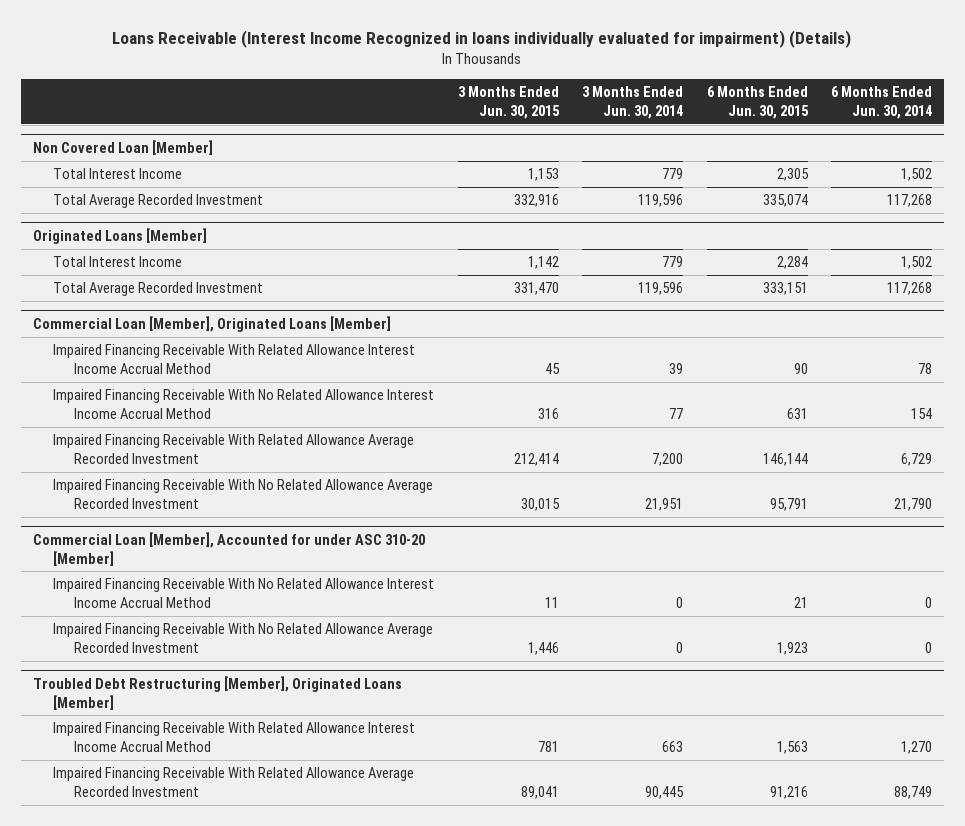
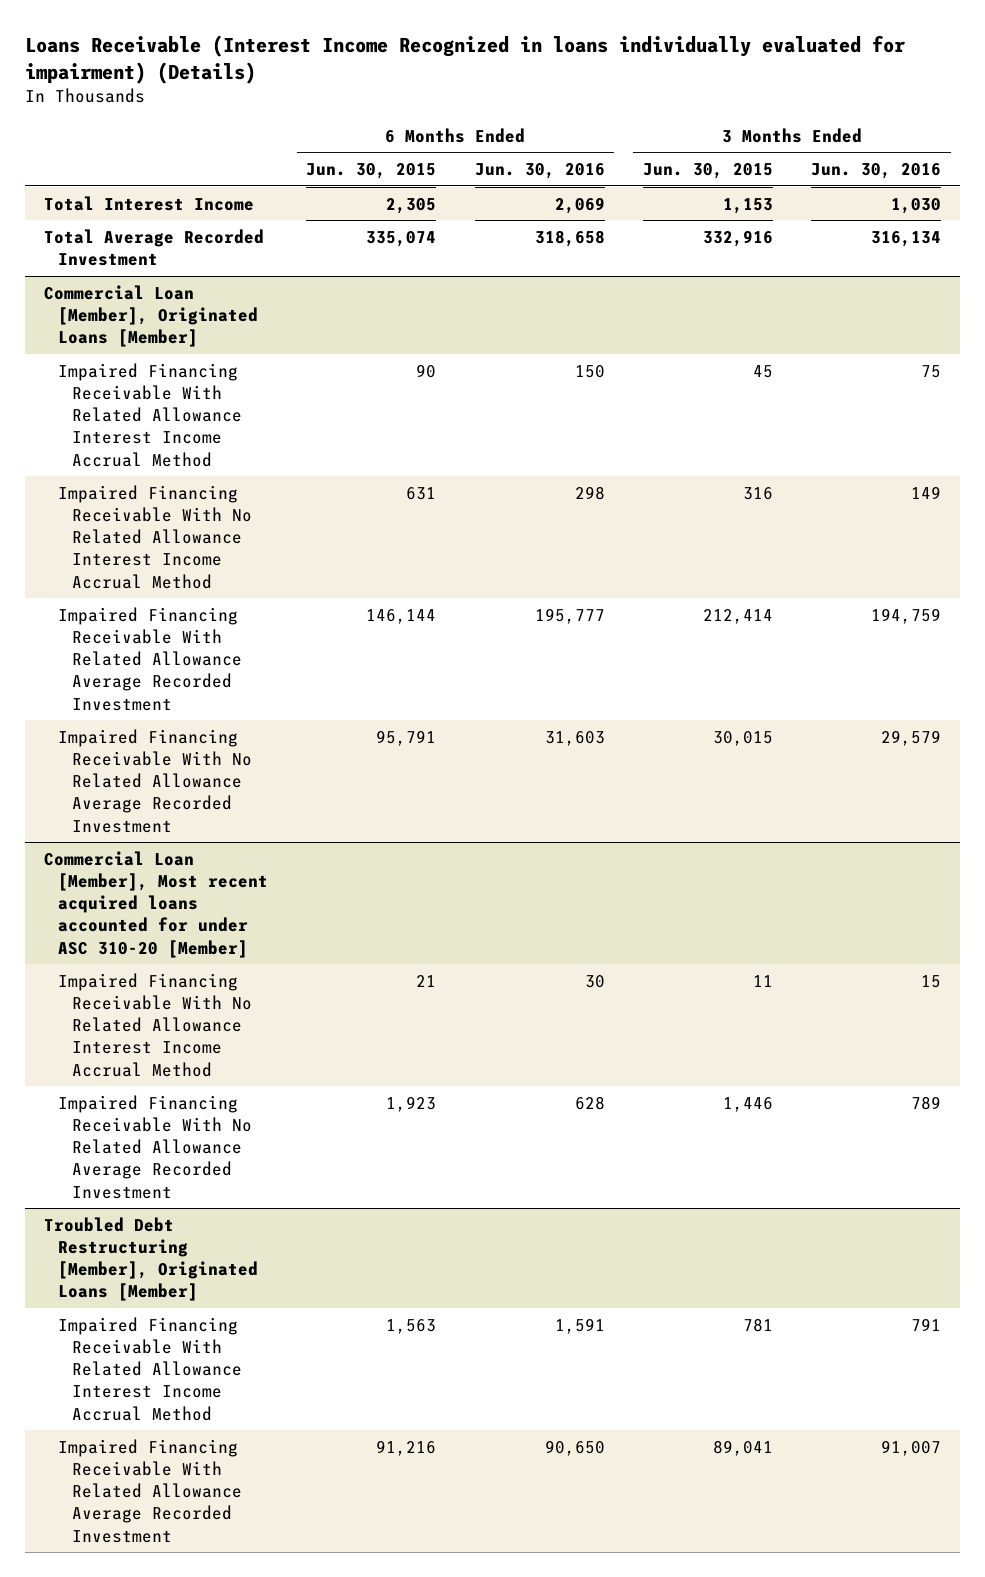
- | 3 Months Ended Jun. 30, 2015 | 3 Months Ended Jun. 30, 2014 | 6 Months Ended Jun. 30, 2015 | 6 Months Ended Jun. 30, 2014
+ | 6 Months Ended Jun. 30, 2015 | 6 Months Ended Jun. 30, 2016 | 3 Months Ended Jun. 30, 2015 | 3 Months Ended Jun. 30, 2016
- Non Covered Loan [Member]
- Originated Loans [Member]
- Total Interest Income | 1,142 | 779 | 2,284 | 1,502
- Total Average Recorded Investment | 331,470 | 119,596 | 333,151 | 117,268
- Commercial Loan [Member], Accounted for under ASC 310-20 [Member]
+ Commercial Loan [Member], Most recent acquired loans accounted for under ASC 310-20 [Member]

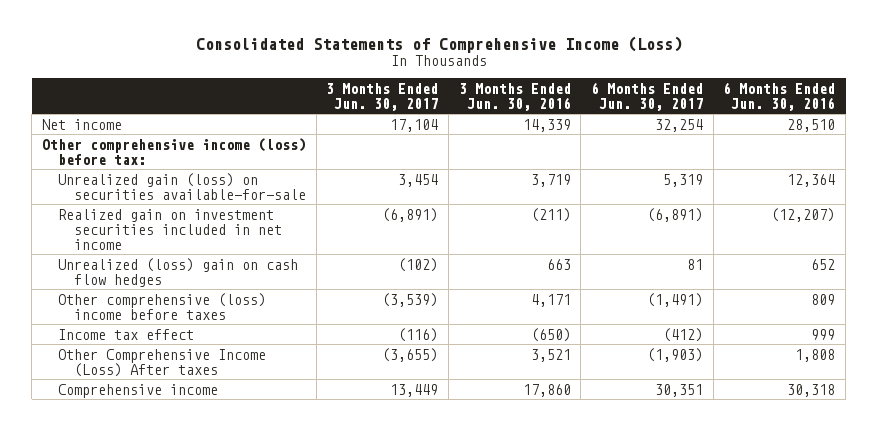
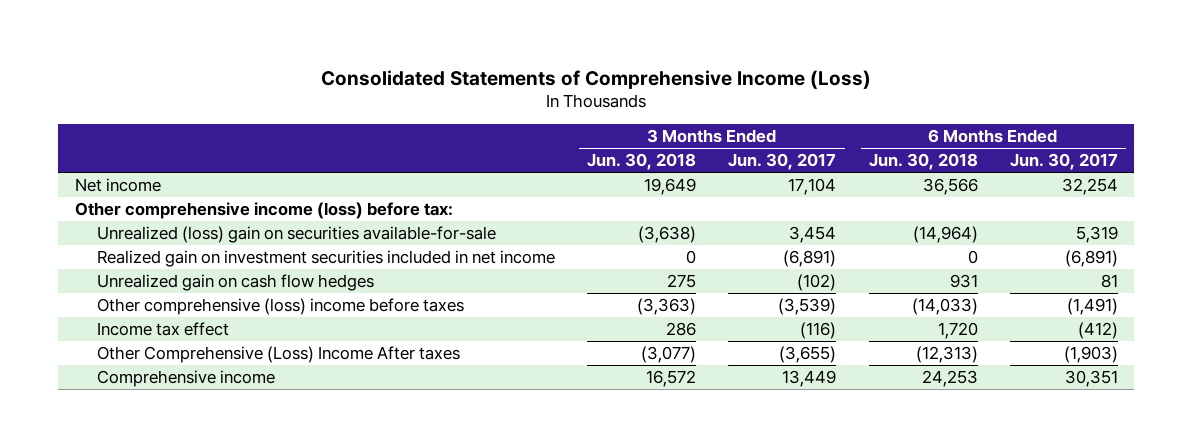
- | 3 Months Ended Jun. 30, 2017 | 3 Months Ended Jun. 30, 2016 | 6 Months Ended Jun. 30, 2017 | 6 Months Ended Jun. 30, 2016
+ | 3 Months Ended Jun. 30, 2018 | 3 Months Ended Jun. 30, 2017 | 6 Months Ended Jun. 30, 2018 | 6 Months Ended Jun. 30, 2017
- Unrealized gain (loss) on securities available-for-sale | 3,454 | 3,719 | 5,319 | 12,364
+ Unrealized (loss) gain on securities available-for-sale | (3,638) | 3,454 | (14,964) | 5,319
- Unrealized (loss) gain on cash flow hedges | (102) | 663 | 81 | 652
+ Unrealized gain on cash flow hedges | 275 | (102) | 931 | 81
- Other Comprehensive Income (Loss) After taxes | (3,655) | 3,521 | (1,903) | 1,808
+ Other Comprehensive (Loss) Income After taxes | (3,077) | (3,655) | (12,313) | (1,903)

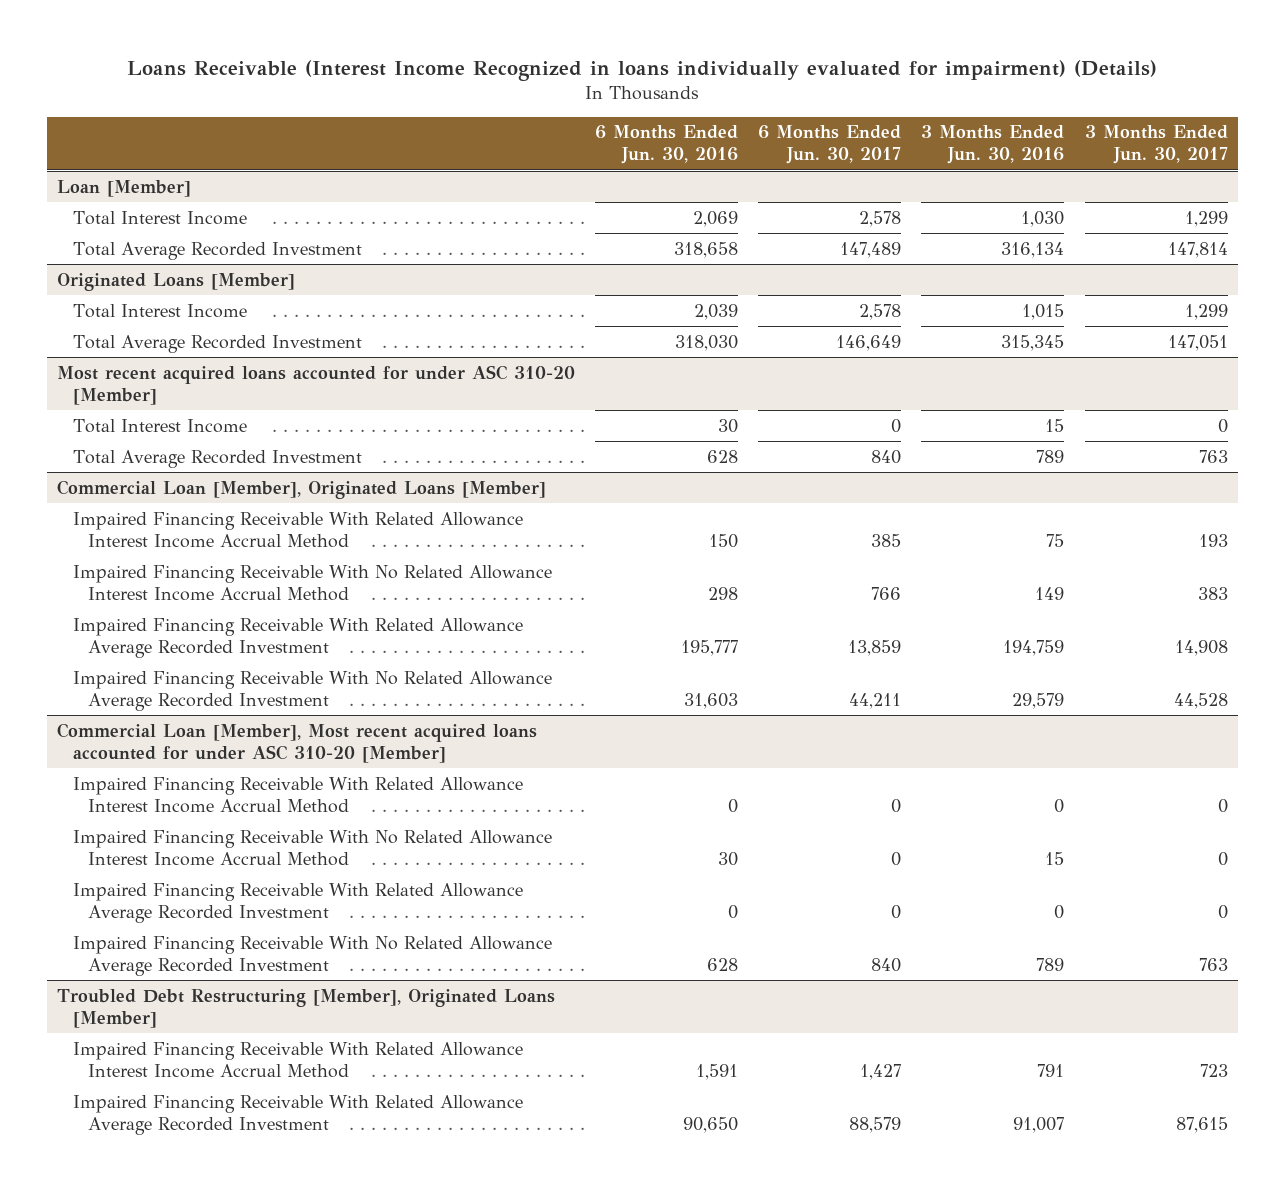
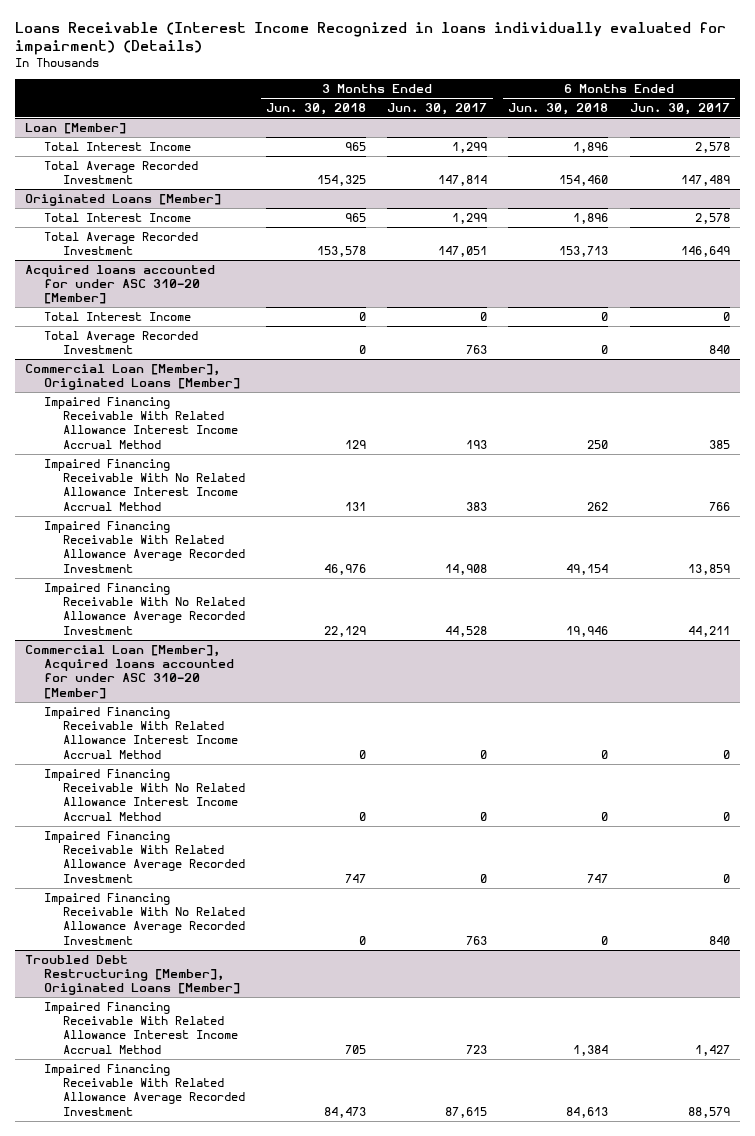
- | 6 Months Ended Jun. 30, 2016 | 6 Months Ended Jun. 30, 2017 | 3 Months Ended Jun. 30, 2016 | 3 Months Ended Jun. 30, 2017
+ | 3 Months Ended Jun. 30, 2018 | 3 Months Ended Jun. 30, 2017 | 6 Months Ended Jun. 30, 2018 | 6 Months Ended Jun. 30, 2017
- Most recent acquired loans accounted for under ASC 310-20 [Member]
+ Acquired loans accounted for under ASC 310-20 [Member]
- Commercial Loan [Member], Most recent acquired loans accounted for under ASC 310-20 [Member]
+ Commercial Loan [Member], Acquired loans accounted for under ASC 310-20 [Member]

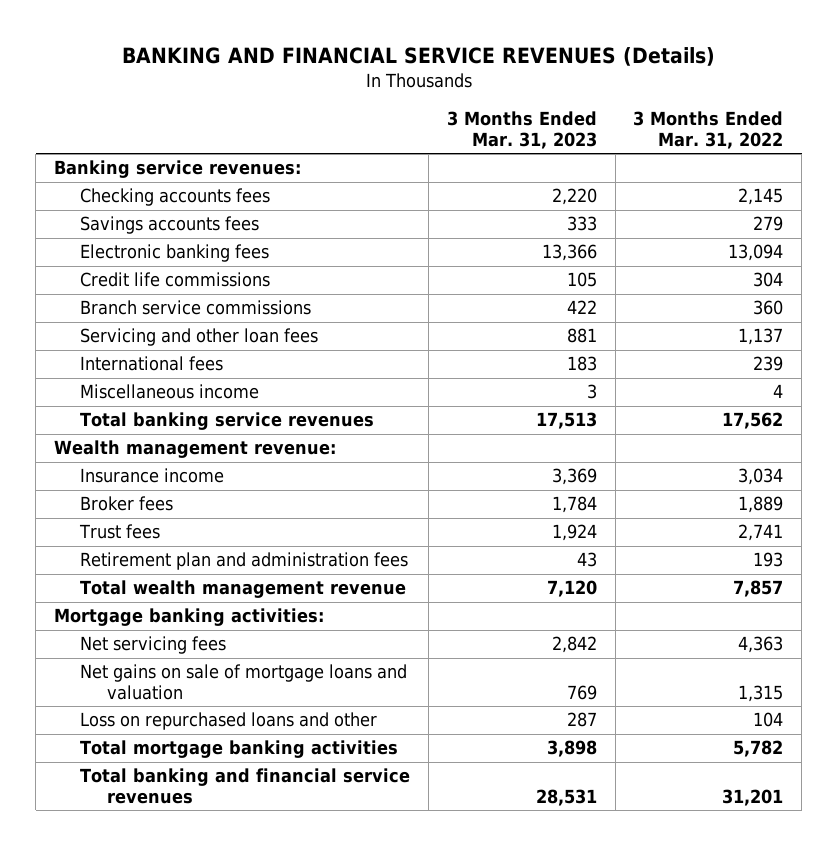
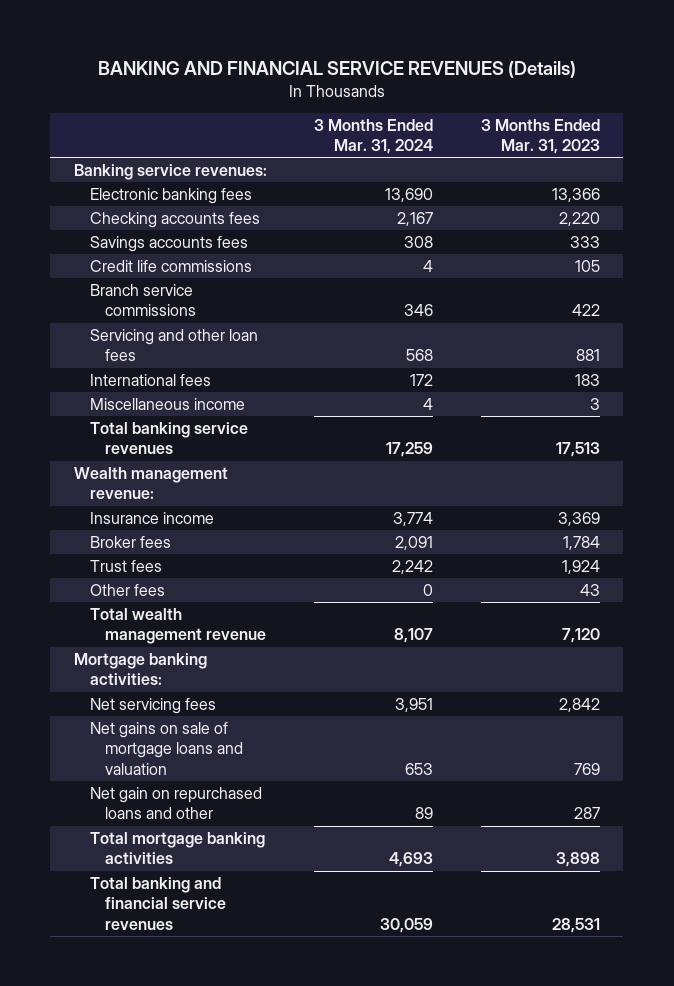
- | 3 Months Ended Mar. 31, 2023 | 3 Months Ended Mar. 31, 2022
+ | 3 Months Ended Mar. 31, 2024 | 3 Months Ended Mar. 31, 2023
moved up: Electronic banking fees | 13,690 | 13,366
- Retirement plan and administration fees | 43 | 193
+ Other fees | 0 | 43
- Loss on repurchased loans and other | 287 | 104
+ Net gain on repurchased loans and other | 89 | 287

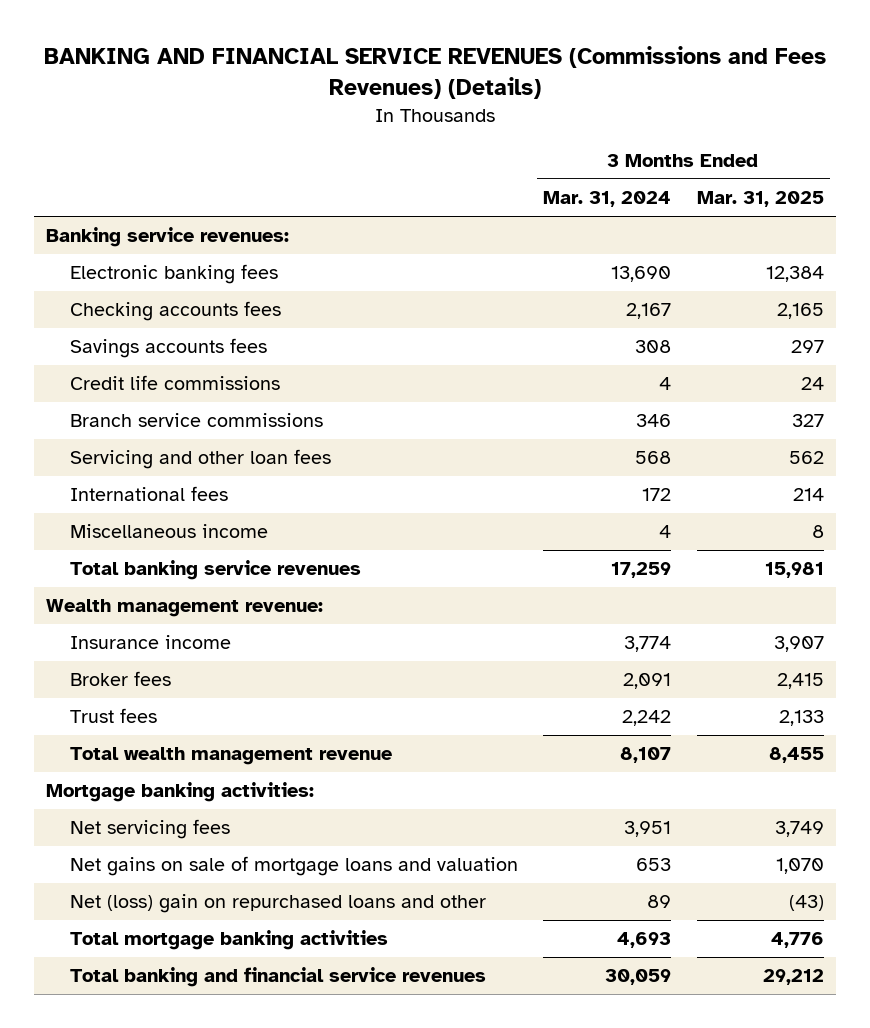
- BANKING AND FINANCIAL SERVICE REVENUES (Details)
+ BANKING AND FINANCIAL SERVICE REVENUES (Commissions and Fees Revenues) (Details)
- | 3 Months Ended Mar. 31, 2024 | 3 Months Ended Mar. 31, 2023
+ | 3 Months Ended Mar. 31, 2024 | 3 Months Ended Mar. 31, 2025
- Other fees | 0 | 43
- Net gain on repurchased loans and other | 89 | 287
+ Net (loss) gain on repurchased loans and other | 89 | (43)

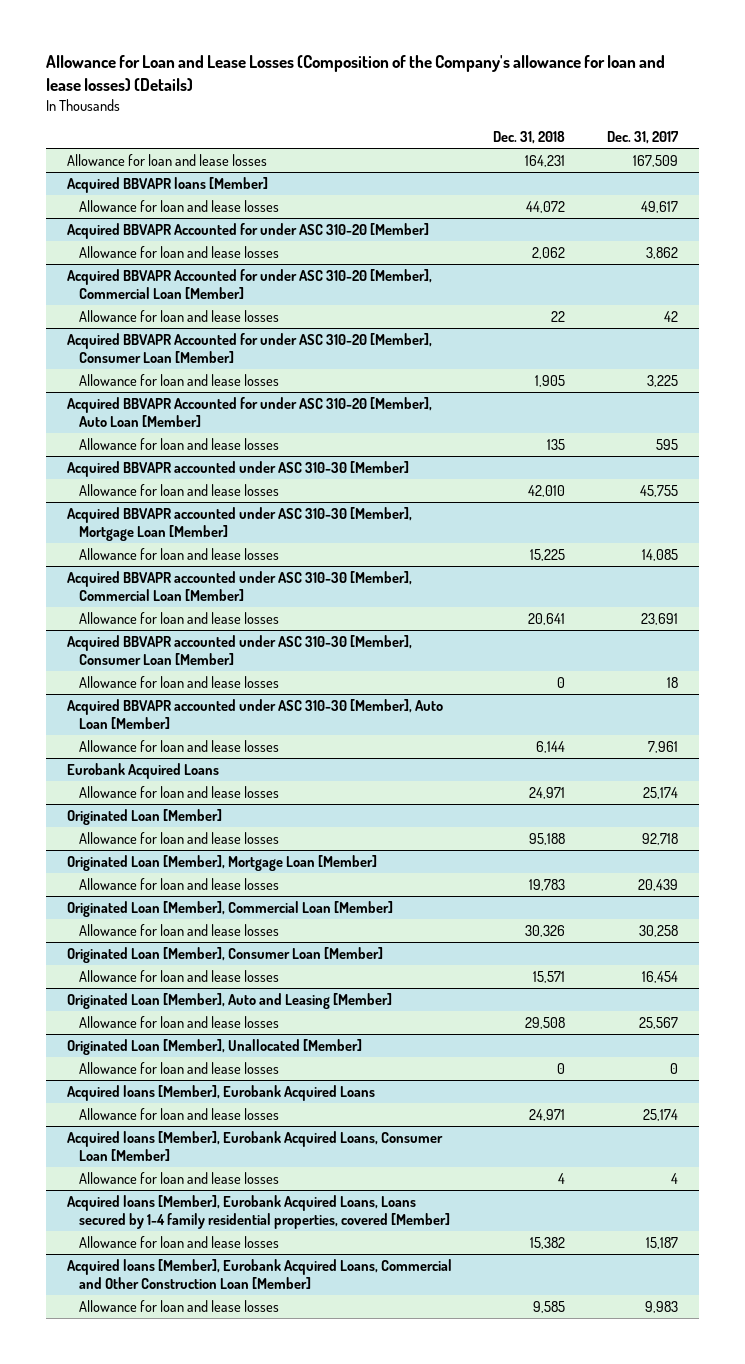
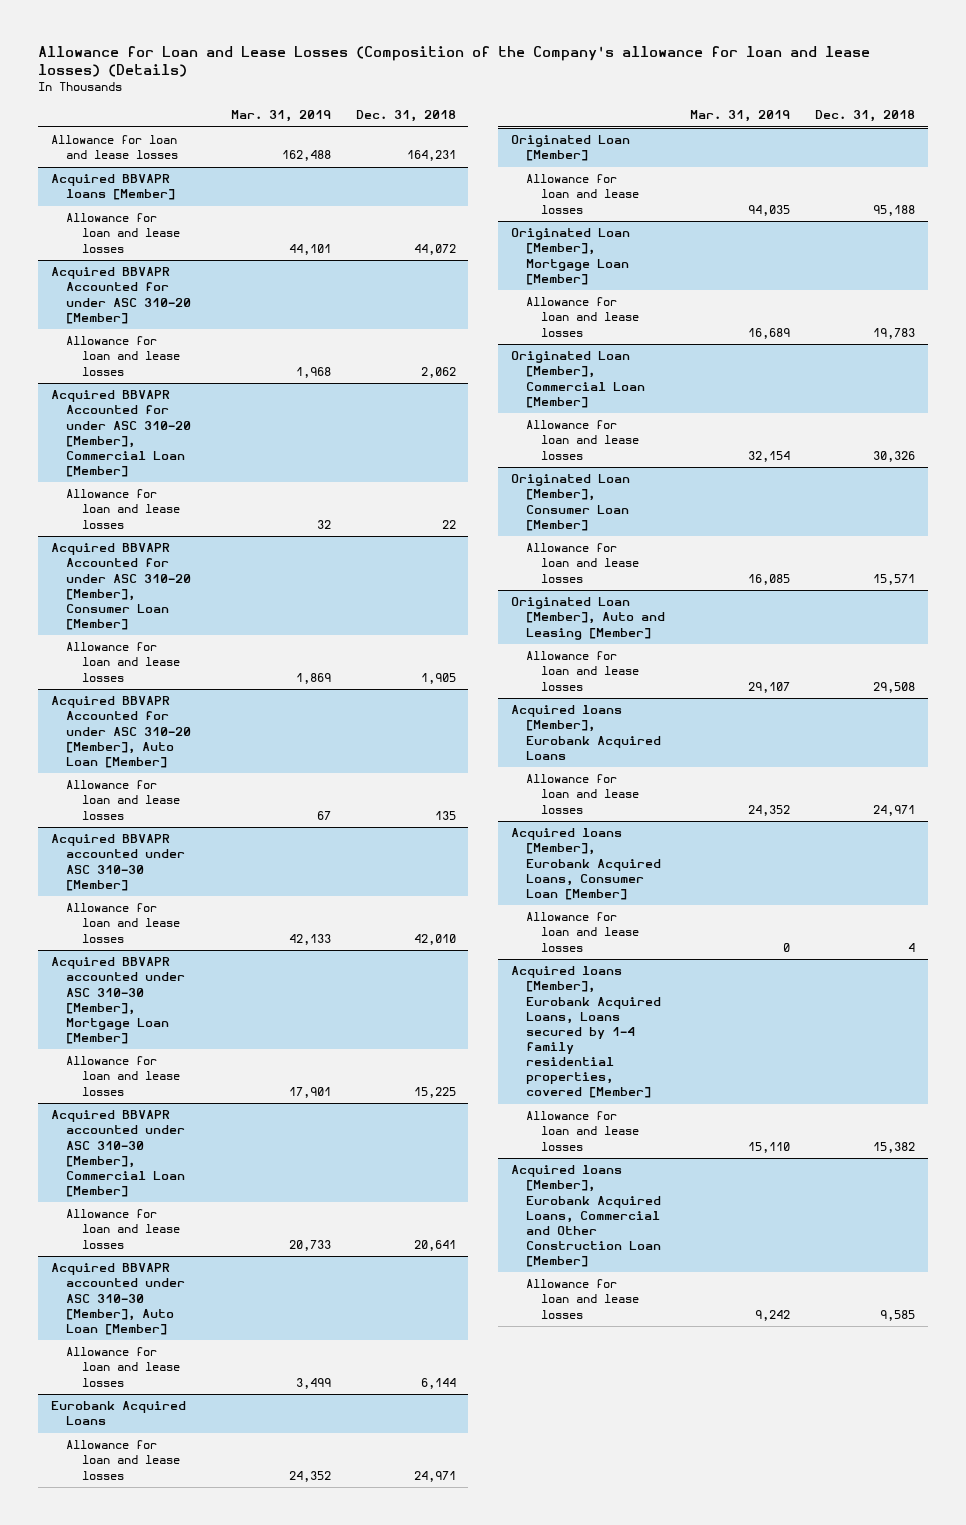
- | Dec. 31, 2018 | Dec. 31, 2017
+ | Mar. 31, 2019 | Dec. 31, 2018
- Acquired BBVAPR accounted under ASC 310-30 [Member], Consumer Loan [Member]
- Allowance for loan and lease losses | 0 | 18
- Originated Loan [Member], Unallocated [Member]
- Allowance for loan and lease losses | 0 | 0

